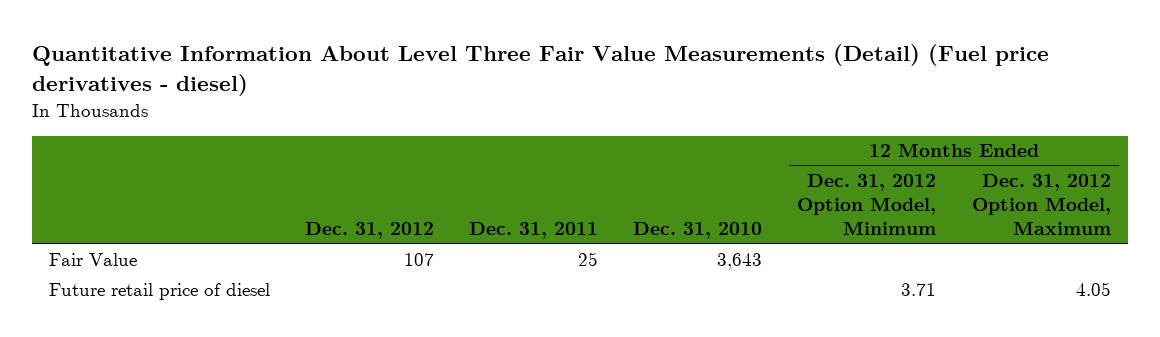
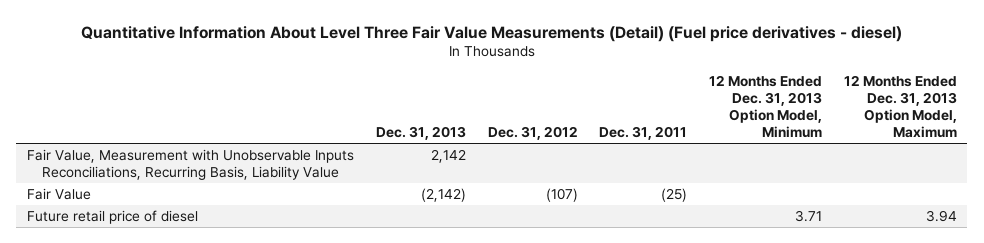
- | Dec. 31, 2012 | Dec. 31, 2011 | Dec. 31, 2010 | 12 Months Ended Dec. 31, 2012 Option Model, Minimum | 12 Months Ended Dec. 31, 2012 Option Model, Maximum
+ | Dec. 31, 2013 | Dec. 31, 2012 | Dec. 31, 2011 | 12 Months Ended Dec. 31, 2013 Option Model, Minimum | 12 Months Ended Dec. 31, 2013 Option Model, Maximum
- Fair Value | 107 | 25 | 3,643 | |
+ Fair Value, Measurement with Unobservable Inputs Reconciliations, Recurring Basis, Liability Value | 2,142 | | | |
+ Fair Value | (2,142) | (107) | (25) | |

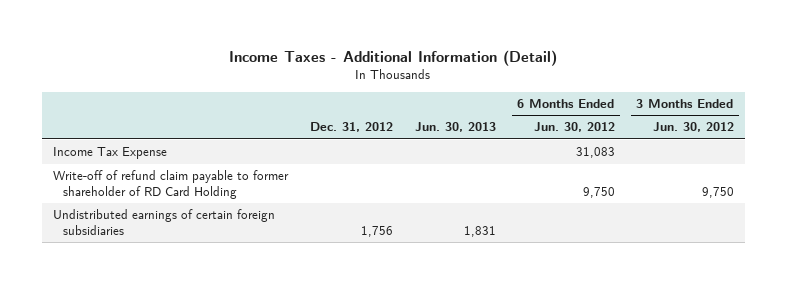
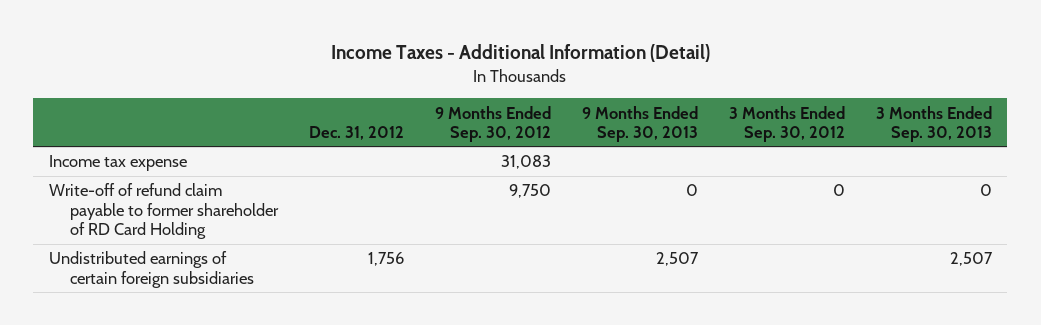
- | Dec. 31, 2012 | Jun. 30, 2013 | 6 Months Ended Jun. 30, 2012 | 3 Months Ended Jun. 30, 2012
+ | Dec. 31, 2012 | 9 Months Ended Sep. 30, 2012 | 9 Months Ended Sep. 30, 2013 | 3 Months Ended Sep. 30, 2012 | 3 Months Ended Sep. 30, 2013
- Income Tax Expense | | | 31,083 |
+ Income tax expense | | 31,083 | | |

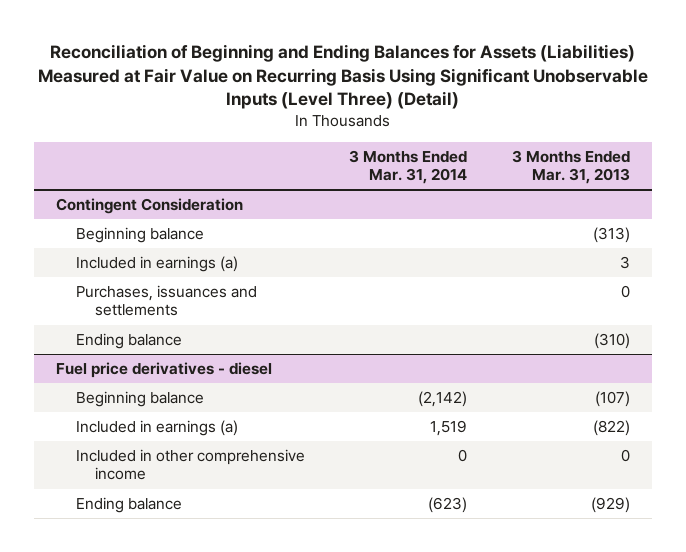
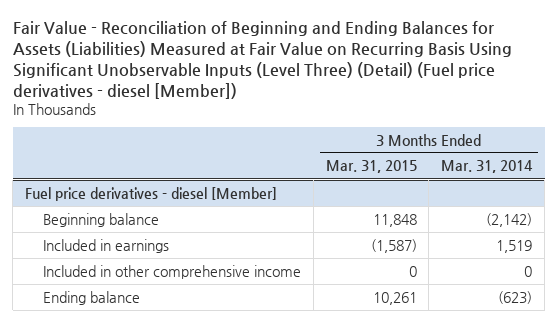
- Reconciliation of Beginning and Ending Balances for Assets (Liabilities) Measured at Fair Value on Recurring Basis Using Significant Unobservable Inputs (Level Three) (Detail)
+ Fair Value - Reconciliation of Beginning and Ending Balances for Assets (Liabilities) Measured at Fair Value on Recurring Basis Using Significant Unobservable Inputs (Level Three) (Detail) (Fuel price derivatives - diesel [Member])
- | 3 Months Ended Mar. 31, 2014 | 3 Months Ended Mar. 31, 2013
+ | 3 Months Ended Mar. 31, 2015 | 3 Months Ended Mar. 31, 2014
- Contingent Consideration
- Beginning balance | | (313)
- Included in earnings (a) | | 3
- Purchases, issuances and settlements | | 0
- Ending balance | | (310)
- Fuel price derivatives - diesel
+ Fuel price derivatives - diesel [Member]
- Included in earnings (a) | 1,519 | (822)
+ Included in earnings | (1,587) | 1,519

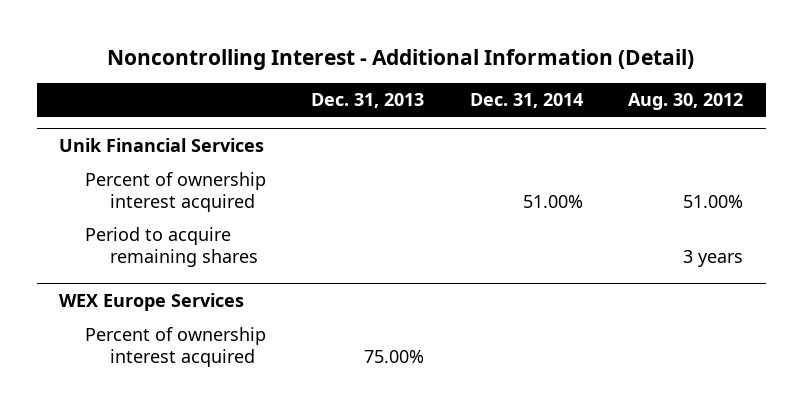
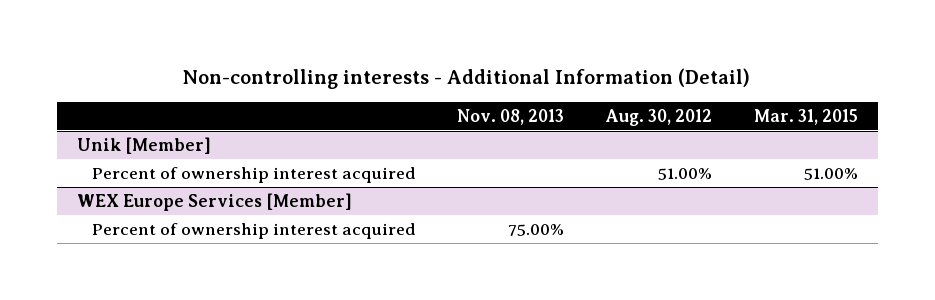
- Noncontrolling Interest - Additional Information (Detail)
+ Non-controlling interests - Additional Information (Detail)
- | Dec. 31, 2013 | Dec. 31, 2014 | Aug. 30, 2012
+ | Nov. 08, 2013 | Aug. 30, 2012 | Mar. 31, 2015
- Unik Financial Services
+ Unik [Member]
- Period to acquire remaining shares | | | 3 years
- WEX Europe Services
+ WEX Europe Services [Member]

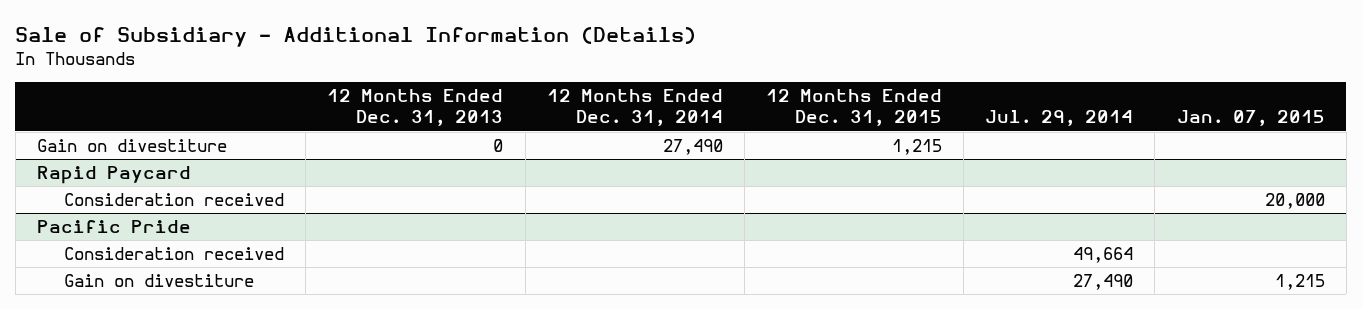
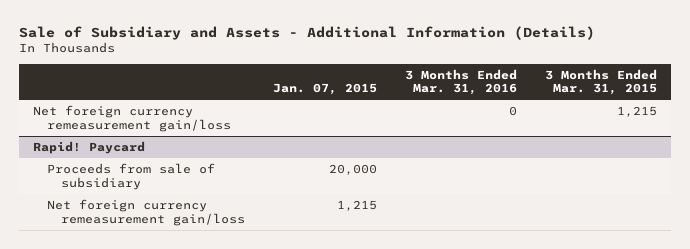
- Sale of Subsidiary - Additional Information (Details)
+ Sale of Subsidiary and Assets - Additional Information (Details)
- | 12 Months Ended Dec. 31, 2013 | 12 Months Ended Dec. 31, 2014 | 12 Months Ended Dec. 31, 2015 | Jul. 29, 2014 | Jan. 07, 2015
+ | Jan. 07, 2015 | 3 Months Ended Mar. 31, 2016 | 3 Months Ended Mar. 31, 2015
- Gain on divestiture | 0 | 27,490 | 1,215 | |
- Rapid Paycard
- Consideration received | | | | | 20,000
- Pacific Pride
- Consideration received | | | | 49,664 |
- Gain on divestiture | | | | 27,490 | 1,215
+ Net foreign currency remeasurement gain/loss | | 0 | 1,215
+ Rapid! Paycard
+ Proceeds from sale of subsidiary | 20,000 | |
+ Net foreign currency remeasurement gain/loss | 1,215 | |

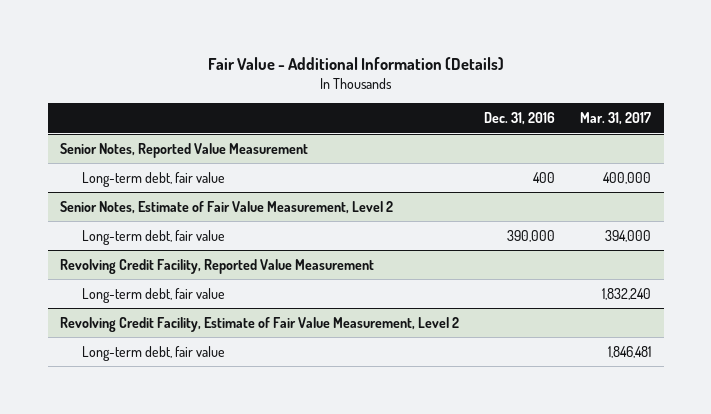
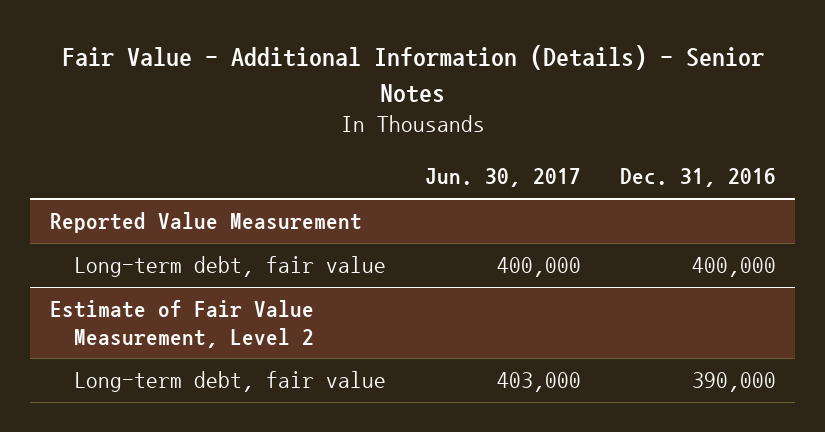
- Fair Value - Additional Information (Details)
+ Fair Value - Additional Information (Details) - Senior Notes
- | Dec. 31, 2016 | Mar. 31, 2017
+ | Jun. 30, 2017 | Dec. 31, 2016
- Senior Notes, Reported Value Measurement
- Long-term debt, fair value | 400 | 400,000
- Senior Notes, Estimate of Fair Value Measurement, Level 2
+ Reported Value Measurement
+ Long-term debt, fair value | 400,000 | 400,000
+ Estimate of Fair Value Measurement, Level 2
- Revolving Credit Facility, Reported Value Measurement
- Long-term debt, fair value | | 1,832,240
- Revolving Credit Facility, Estimate of Fair Value Measurement, Level 2
- Long-term debt, fair value | | 1,846,481

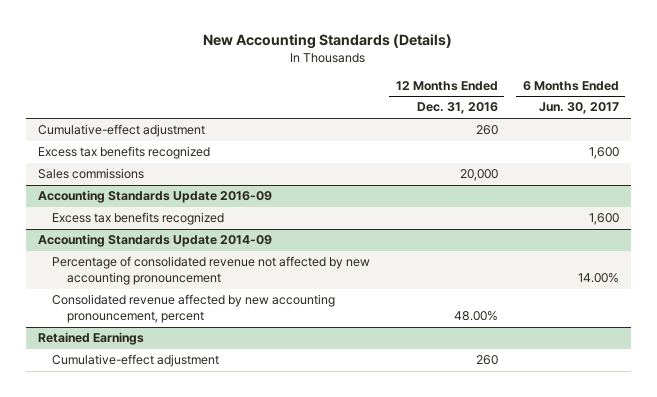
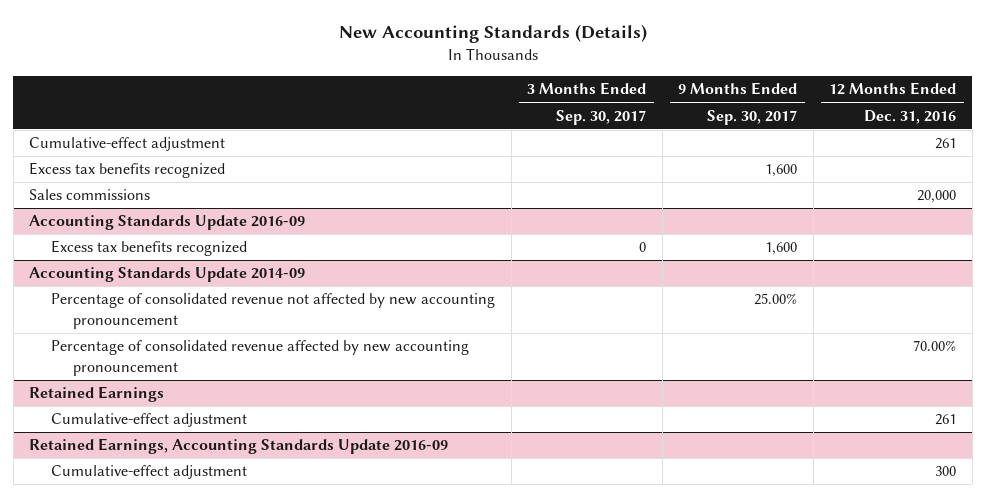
- | 12 Months Ended Dec. 31, 2016 | 6 Months Ended Jun. 30, 2017
+ | 3 Months Ended Sep. 30, 2017 | 9 Months Ended Sep. 30, 2017 | 12 Months Ended Dec. 31, 2016
- Cumulative-effect adjustment | 260 |
+ Cumulative-effect adjustment | | | 261
@ Accounting Standards Update 2014-09
- Consolidated revenue affected by new accounting pronouncement, percent | 48.00% |
+ Percentage of consolidated revenue affected by new accounting pronouncement | | | 70.00%
@ Retained Earnings
- Cumulative-effect adjustment | 260 |
+ Cumulative-effect adjustment | | | 261
+ Retained Earnings, Accounting Standards Update 2016-09
+ Cumulative-effect adjustment | | | 300

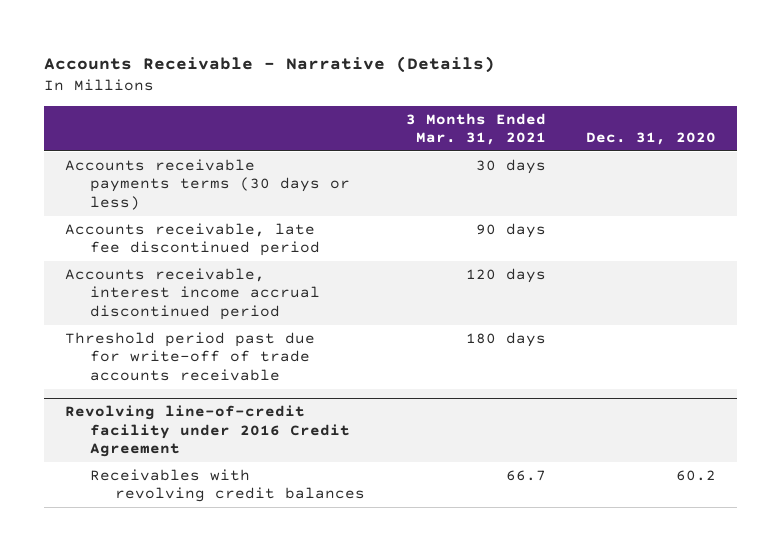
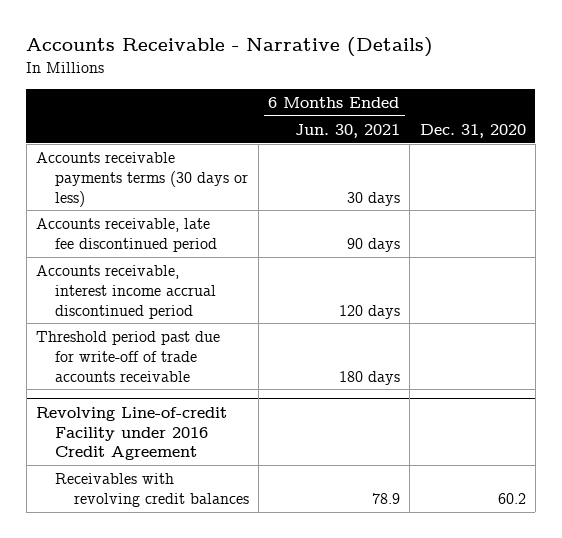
- | 3 Months Ended Mar. 31, 2021 | Dec. 31, 2020
+ | 6 Months Ended Jun. 30, 2021 | Dec. 31, 2020
- Revolving line-of-credit facility under 2016 Credit Agreement
+ Revolving Line-of-credit Facility under 2016 Credit Agreement

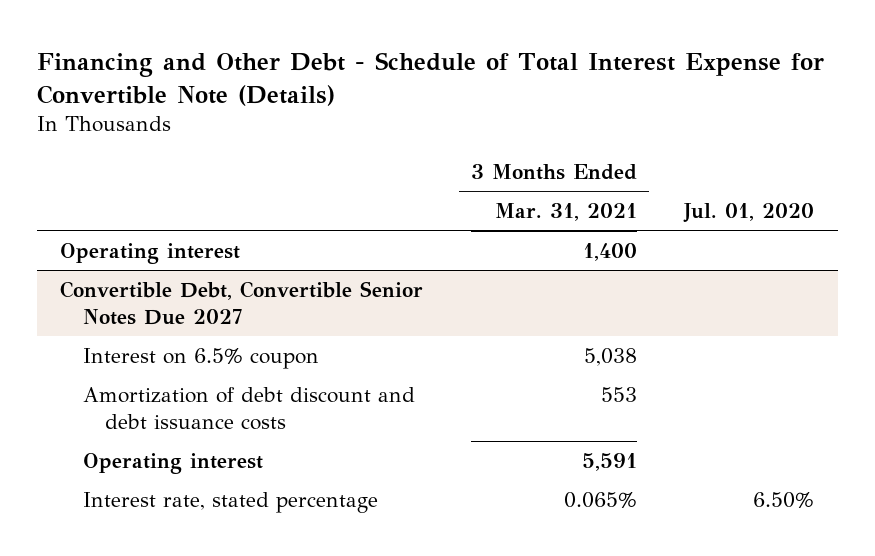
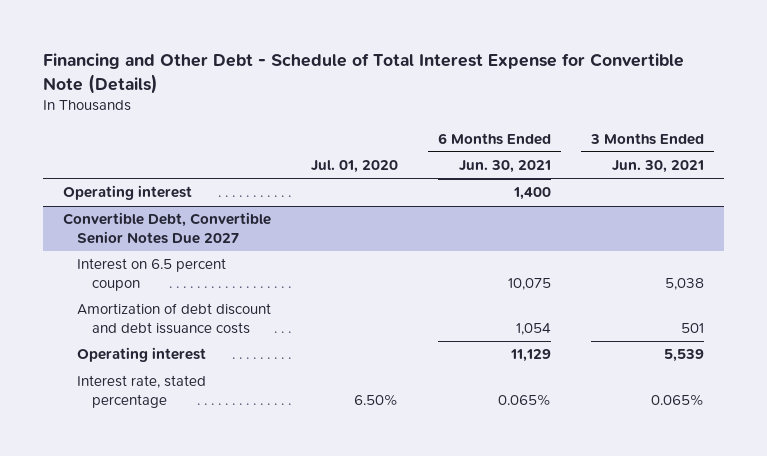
- | 3 Months Ended Mar. 31, 2021 | Jul. 01, 2020
+ | Jul. 01, 2020 | 6 Months Ended Jun. 30, 2021 | 3 Months Ended Jun. 30, 2021
@ Convertible Debt, Convertible Senior Notes Due 2027
- Interest on 6.5% coupon | 5,038 |
+ Interest on 6.5 percent coupon | | 10,075 | 5,038

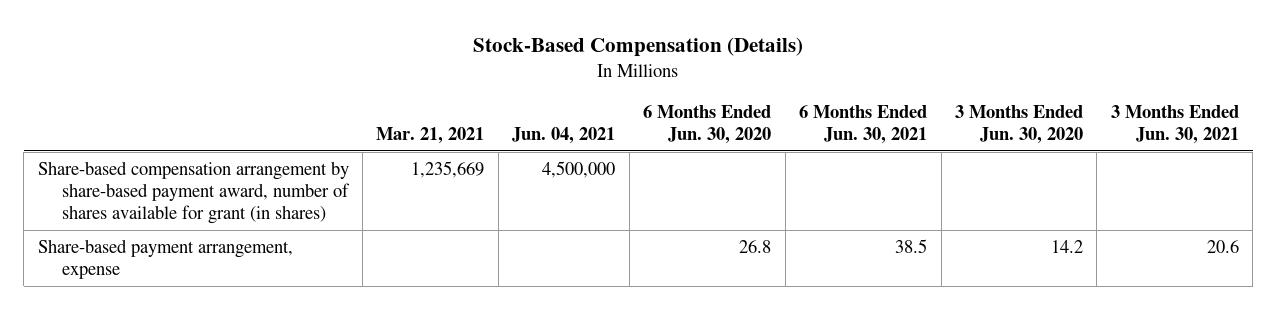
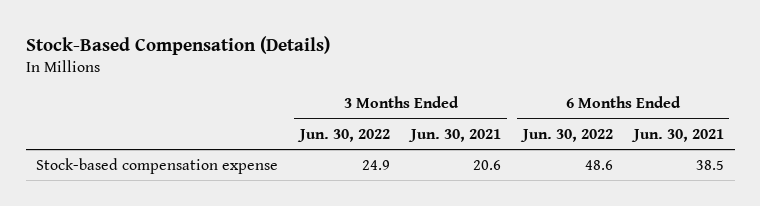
- | Mar. 21, 2021 | Jun. 04, 2021 | 6 Months Ended Jun. 30, 2020 | 6 Months Ended Jun. 30, 2021 | 3 Months Ended Jun. 30, 2020 | 3 Months Ended Jun. 30, 2021
+ | 3 Months Ended Jun. 30, 2022 | 3 Months Ended Jun. 30, 2021 | 6 Months Ended Jun. 30, 2022 | 6 Months Ended Jun. 30, 2021
- Share-based compensation arrangement by share-based payment award, number of shares available for grant (in shares) | 1,235,669 | 4,500,000 | | | |
- Share-based payment arrangement, expense | | | 26.8 | 38.5 | 14.2 | 20.6
+ Stock-based compensation expense | 24.9 | 20.6 | 48.6 | 38.5

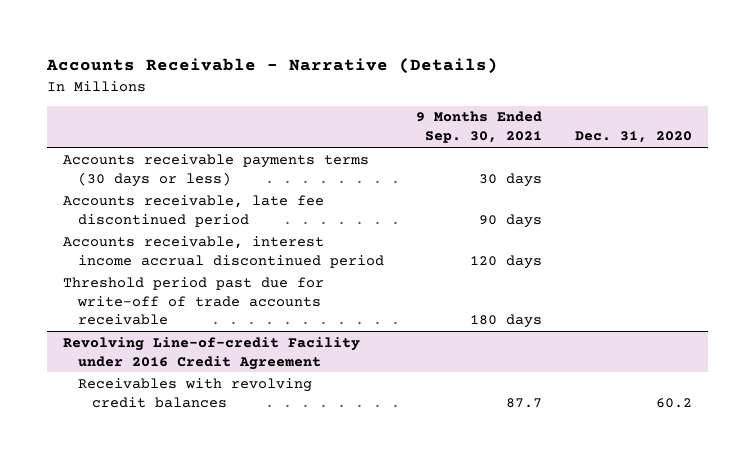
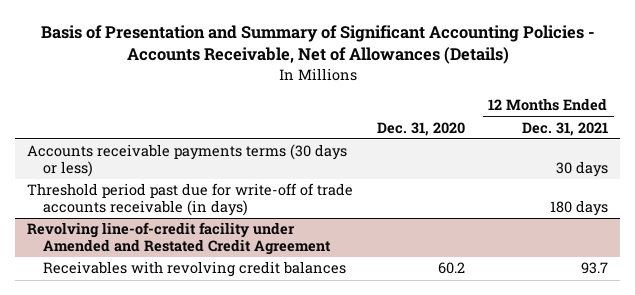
- Accounts Receivable - Narrative (Details)
+ Basis of Presentation and Summary of Significant Accounting Policies - Accounts Receivable, Net of Allowances (Details)
- | 9 Months Ended Sep. 30, 2021 | Dec. 31, 2020
+ | Dec. 31, 2020 | 12 Months Ended Dec. 31, 2021
- Accounts receivable, late fee discontinued period | 90 days |
- Accounts receivable, interest income accrual discontinued period | 120 days |
- Threshold period past due for write-off of trade accounts receivable | 180 days |
- Revolving Line-of-credit Facility under 2016 Credit Agreement
+ Threshold period past due for write-off of trade accounts receivable (in days) | | 180 days
+ Revolving line-of-credit facility under Amended and Restated Credit Agreement

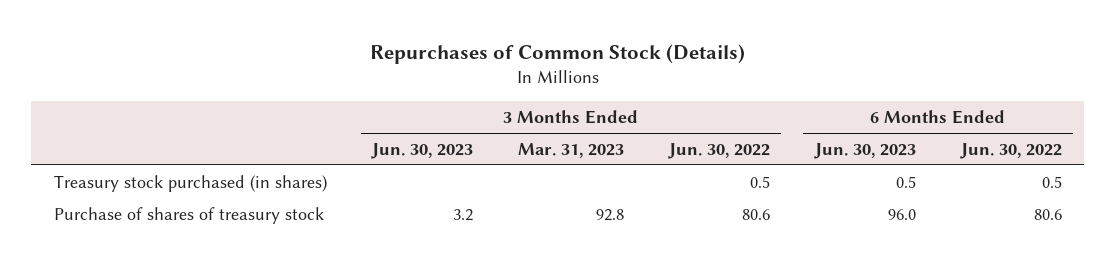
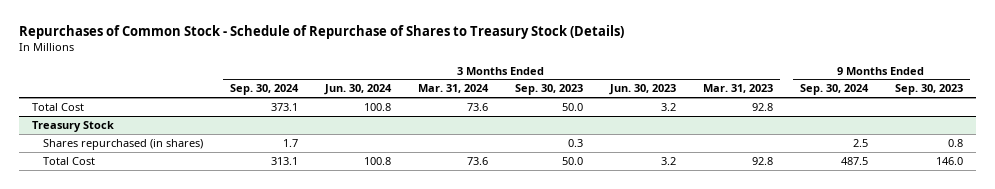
- Repurchases of Common Stock (Details)
+ Repurchases of Common Stock - Schedule of Repurchase of Shares to Treasury Stock (Details)
- | 3 Months Ended Jun. 30, 2023 | 3 Months Ended Mar. 31, 2023 | 3 Months Ended Jun. 30, 2022 | 6 Months Ended Jun. 30, 2023 | 6 Months Ended Jun. 30, 2022
+ | 3 Months Ended Sep. 30, 2024 | 3 Months Ended Jun. 30, 2024 | 3 Months Ended Mar. 31, 2024 | 3 Months Ended Sep. 30, 2023 | 3 Months Ended Jun. 30, 2023 | 3 Months Ended Mar. 31, 2023 | 9 Months Ended Sep. 30, 2024 | 9 Months Ended Sep. 30, 2023
- Treasury stock purchased (in shares) | | | 0.5 | 0.5 | 0.5
- Purchase of shares of treasury stock | 3.2 | 92.8 | 80.6 | 96.0 | 80.6
+ Total Cost | 373.1 | 100.8 | 73.6 | 50.0 | 3.2 | 92.8 | |
+ Treasury Stock
+ Shares repurchased (in shares) | 1.7 | | | 0.3 | | | 2.5 | 0.8
+ Total Cost | 313.1 | 100.8 | 73.6 | 50.0 | 3.2 | 92.8 | 487.5 | 146.0

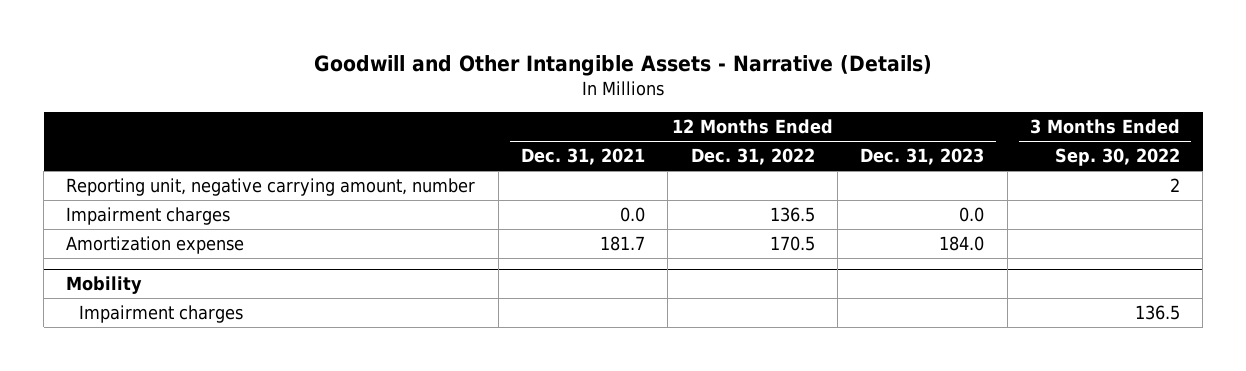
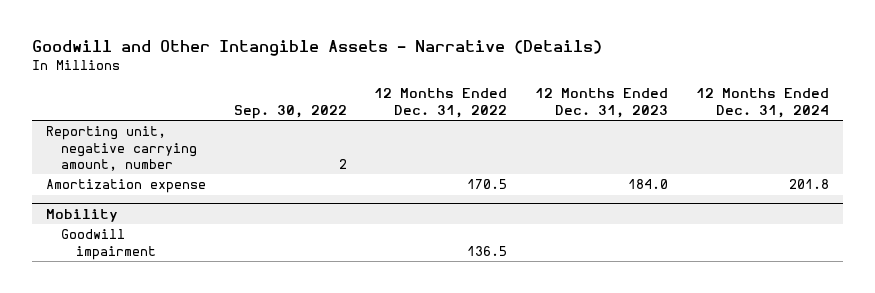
- | 12 Months Ended Dec. 31, 2021 | 12 Months Ended Dec. 31, 2022 | 12 Months Ended Dec. 31, 2023 | 3 Months Ended Sep. 30, 2022
+ | Sep. 30, 2022 | 12 Months Ended Dec. 31, 2022 | 12 Months Ended Dec. 31, 2023 | 12 Months Ended Dec. 31, 2024
- Impairment charges | 0.0 | 136.5 | 0.0 |
@ Mobility
- Impairment charges | | | | 136.5
+ Goodwill impairment | | 136.5 | |

